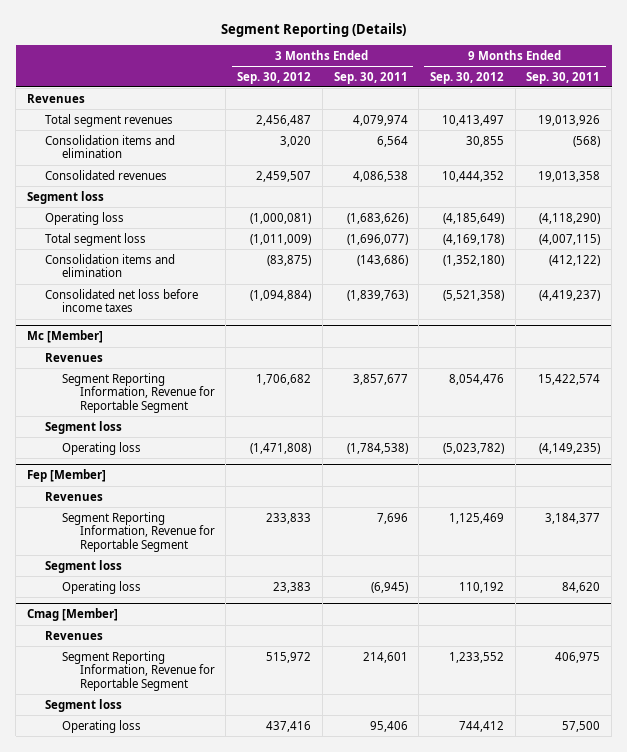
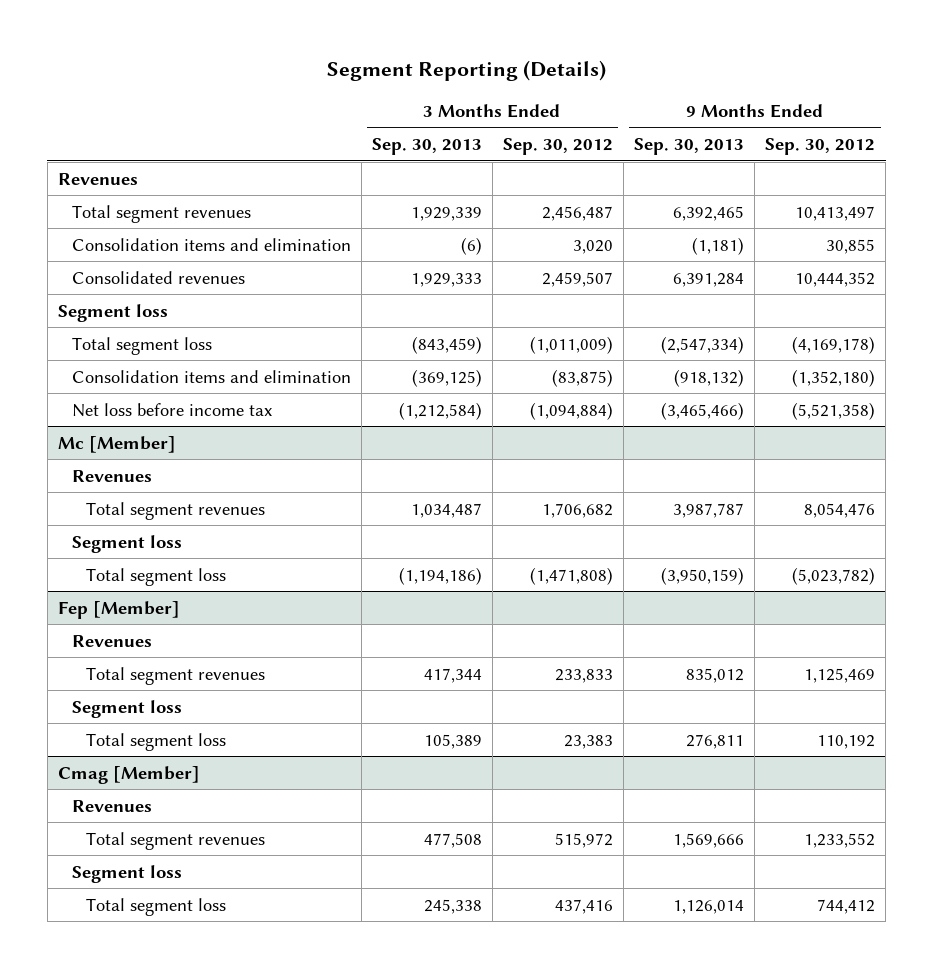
- | 3 Months Ended Sep. 30, 2012 | 3 Months Ended Sep. 30, 2011 | 9 Months Ended Sep. 30, 2012 | 9 Months Ended Sep. 30, 2011
+ | 3 Months Ended Sep. 30, 2013 | 3 Months Ended Sep. 30, 2012 | 9 Months Ended Sep. 30, 2013 | 9 Months Ended Sep. 30, 2012
- Operating loss | (1,000,081) | (1,683,626) | (4,185,649) | (4,118,290)
- Consolidated net loss before income taxes | (1,094,884) | (1,839,763) | (5,521,358) | (4,419,237)
+ Net loss before income tax | (1,212,584) | (1,094,884) | (3,465,466) | (5,521,358)
@ Mc [Member]
- Segment Reporting Information, Revenue for Reportable Segment | 1,706,682 | 3,857,677 | 8,054,476 | 15,422,574
+ Total segment revenues | 1,034,487 | 1,706,682 | 3,987,787 | 8,054,476
- Operating loss | (1,471,808) | (1,784,538) | (5,023,782) | (4,149,235)
+ Total segment loss | (1,194,186) | (1,471,808) | (3,950,159) | (5,023,782)
@ Fep [Member]
- Segment Reporting Information, Revenue for Reportable Segment | 233,833 | 7,696 | 1,125,469 | 3,184,377
+ Total segment revenues | 417,344 | 233,833 | 835,012 | 1,125,469
- Operating loss | 23,383 | (6,945) | 110,192 | 84,620
+ Total segment loss | 105,389 | 23,383 | 276,811 | 110,192
@ Cmag [Member]
- Segment Reporting Information, Revenue for Reportable Segment | 515,972 | 214,601 | 1,233,552 | 406,975
+ Total segment revenues | 477,508 | 515,972 | 1,569,666 | 1,233,552
- Operating loss | 437,416 | 95,406 | 744,412 | 57,500
+ Total segment loss | 245,338 | 437,416 | 1,126,014 | 744,412

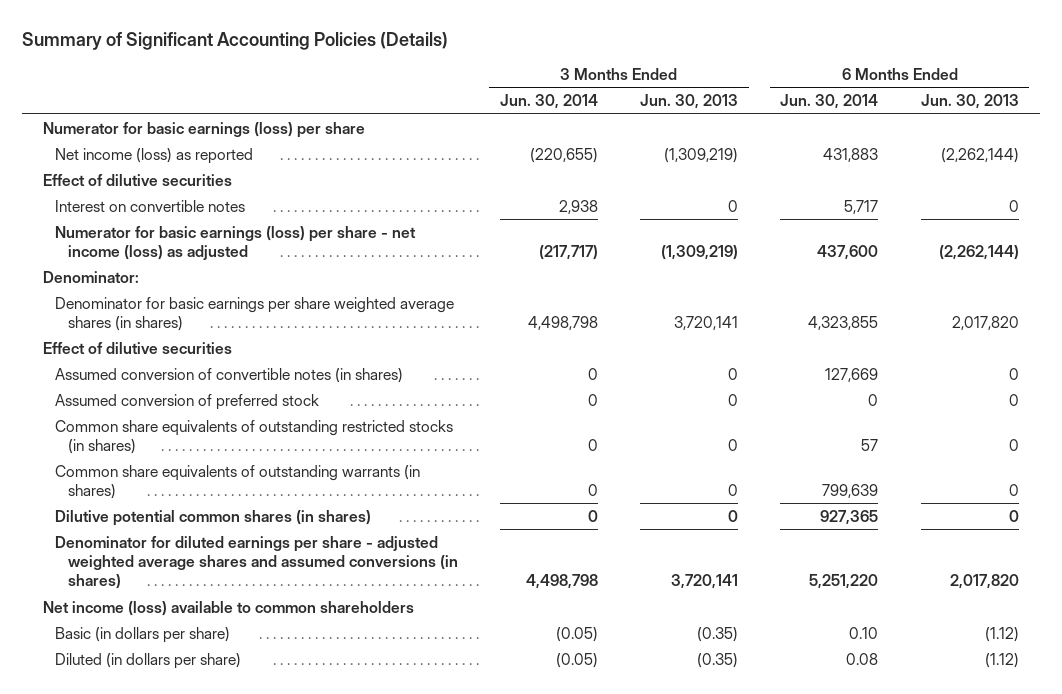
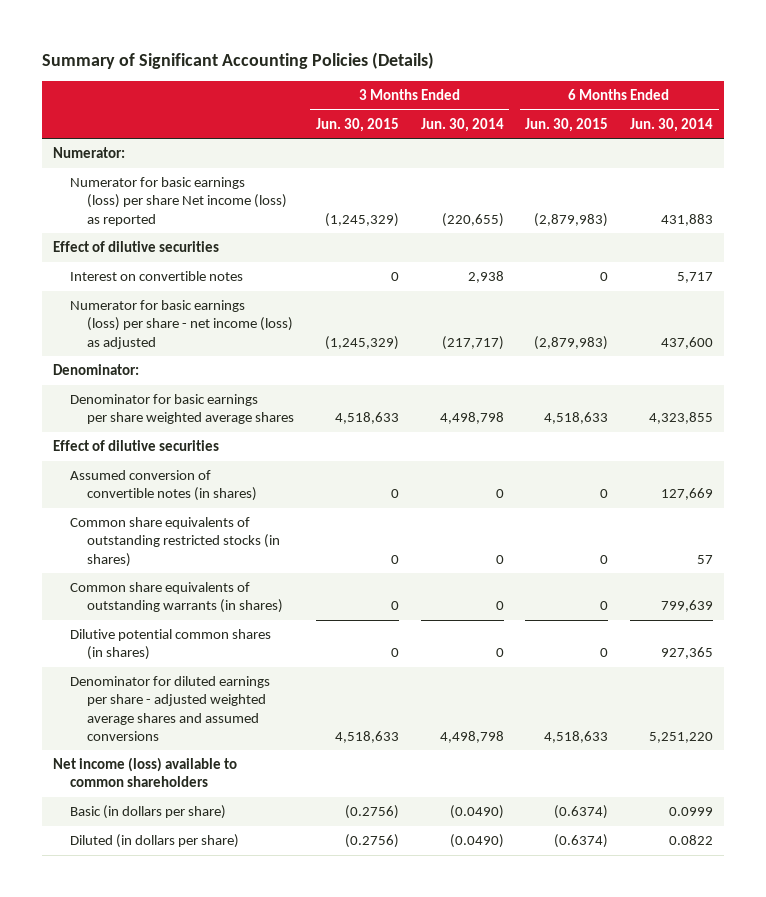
- | 3 Months Ended Jun. 30, 2014 | 3 Months Ended Jun. 30, 2013 | 6 Months Ended Jun. 30, 2014 | 6 Months Ended Jun. 30, 2013
+ | 3 Months Ended Jun. 30, 2015 | 3 Months Ended Jun. 30, 2014 | 6 Months Ended Jun. 30, 2015 | 6 Months Ended Jun. 30, 2014
- Numerator for basic earnings (loss) per share
- Net income (loss) as reported | (220,655) | (1,309,219) | 431,883 | (2,262,144)
+ Numerator:
+ Numerator for basic earnings (loss) per share Net income (loss) as reported | (1,245,329) | (220,655) | (2,879,983) | 431,883
- Denominator for basic earnings per share weighted average shares (in shares) | 4,498,798 | 3,720,141 | 4,323,855 | 2,017,820
+ Denominator for basic earnings per share weighted average shares | 4,518,633 | 4,498,798 | 4,518,633 | 4,323,855
- Assumed conversion of preferred stock | 0 | 0 | 0 | 0
- Denominator for diluted earnings per share - adjusted weighted average shares and assumed conversions (in shares) | 4,498,798 | 3,720,141 | 5,251,220 | 2,017,820
+ Denominator for diluted earnings per share - adjusted weighted average shares and assumed conversions | 4,518,633 | 4,498,798 | 4,518,633 | 5,251,220
- Basic (in dollars per share) | (0.05) | (0.35) | 0.10 | (1.12)
- Diluted (in dollars per share) | (0.05) | (0.35) | 0.08 | (1.12)
+ Basic (in dollars per share) | (0.2756) | (0.0490) | (0.6374) | 0.0999
+ Diluted (in dollars per share) | (0.2756) | (0.0490) | (0.6374) | 0.0822

